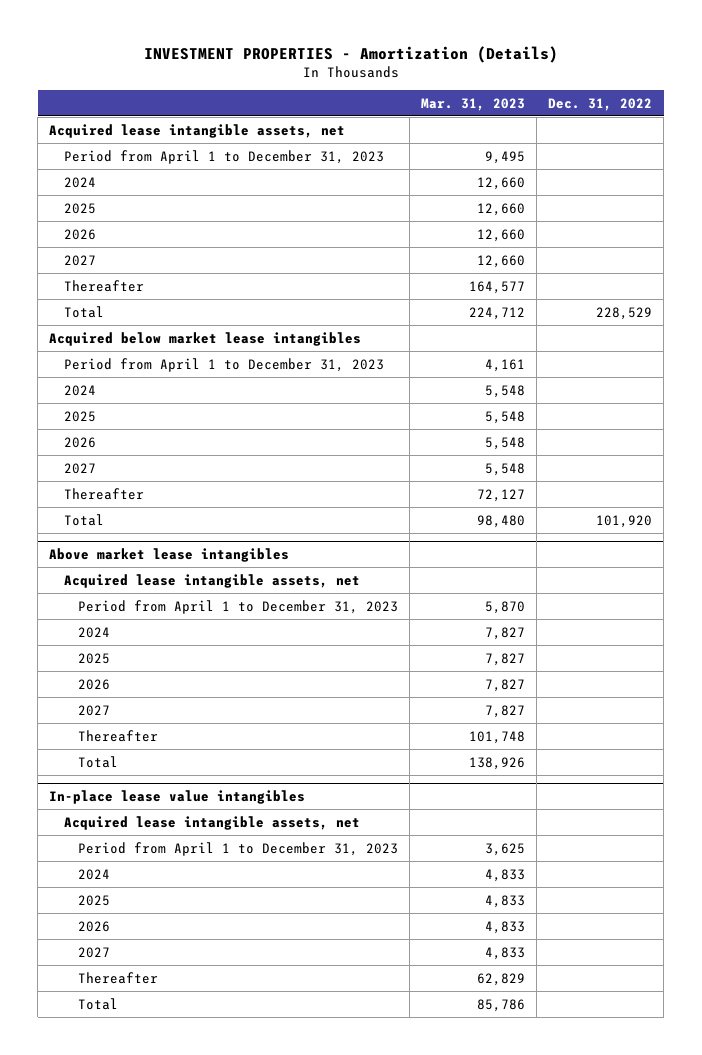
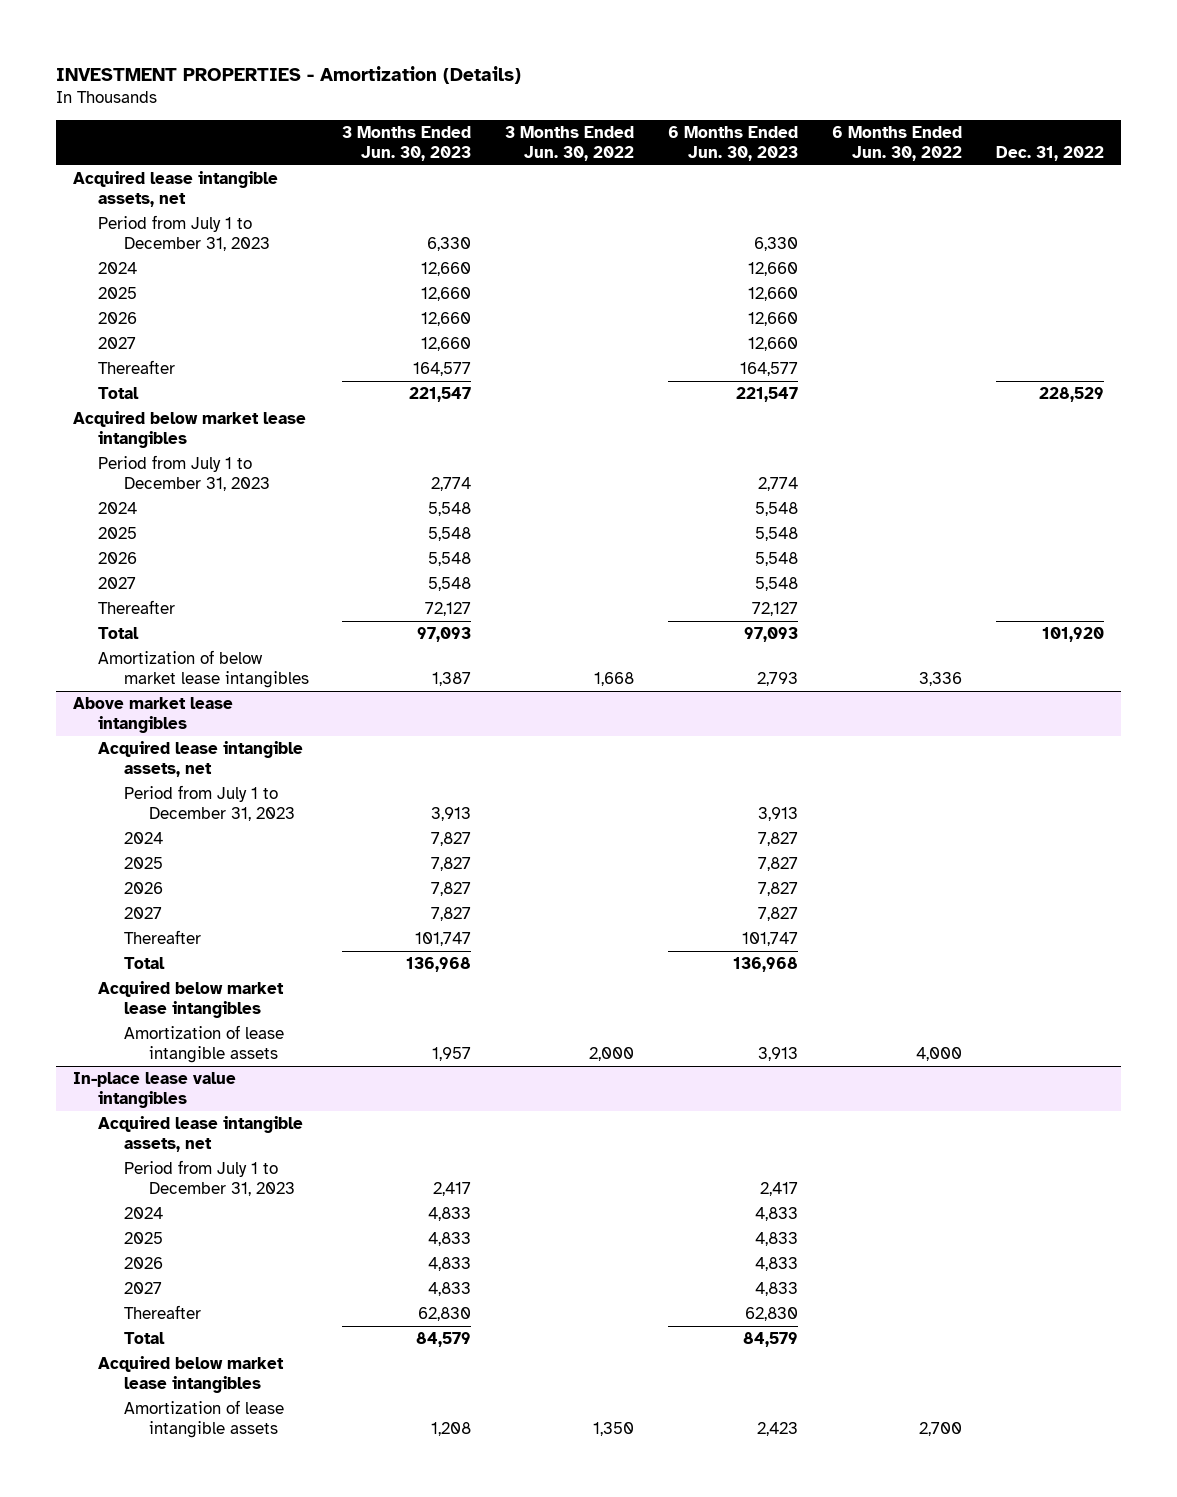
- | Mar. 31, 2023 | Dec. 31, 2022
+ | 3 Months Ended Jun. 30, 2023 | 3 Months Ended Jun. 30, 2022 | 6 Months Ended Jun. 30, 2023 | 6 Months Ended Jun. 30, 2022 | Dec. 31, 2022
- Period from April 1 to December 31, 2023 | 9,495 |
+ Period from July 1 to December 31, 2023 | 6,330 | | 6,330 | |
- Period from April 1 to December 31, 2023 | 4,161 |
+ Period from July 1 to December 31, 2023 | 2,774 | | 2,774 | |
+ Amortization of below market lease intangibles | 1,387 | 1,668 | 2,793 | 3,336 |
@ Above market lease intangibles
- Period from April 1 to December 31, 2023 | 5,870 |
+ Period from July 1 to December 31, 2023 | 3,913 | | 3,913 | |
+ Acquired below market lease intangibles
+ Amortization of lease intangible assets | 1,957 | 2,000 | 3,913 | 4,000 |
@ In-place lease value intangibles
- Period from April 1 to December 31, 2023 | 3,625 |
+ Period from July 1 to December 31, 2023 | 2,417 | | 2,417 | |
+ Acquired below market lease intangibles
+ Amortization of lease intangible assets | 1,208 | 1,350 | 2,423 | 2,700 |

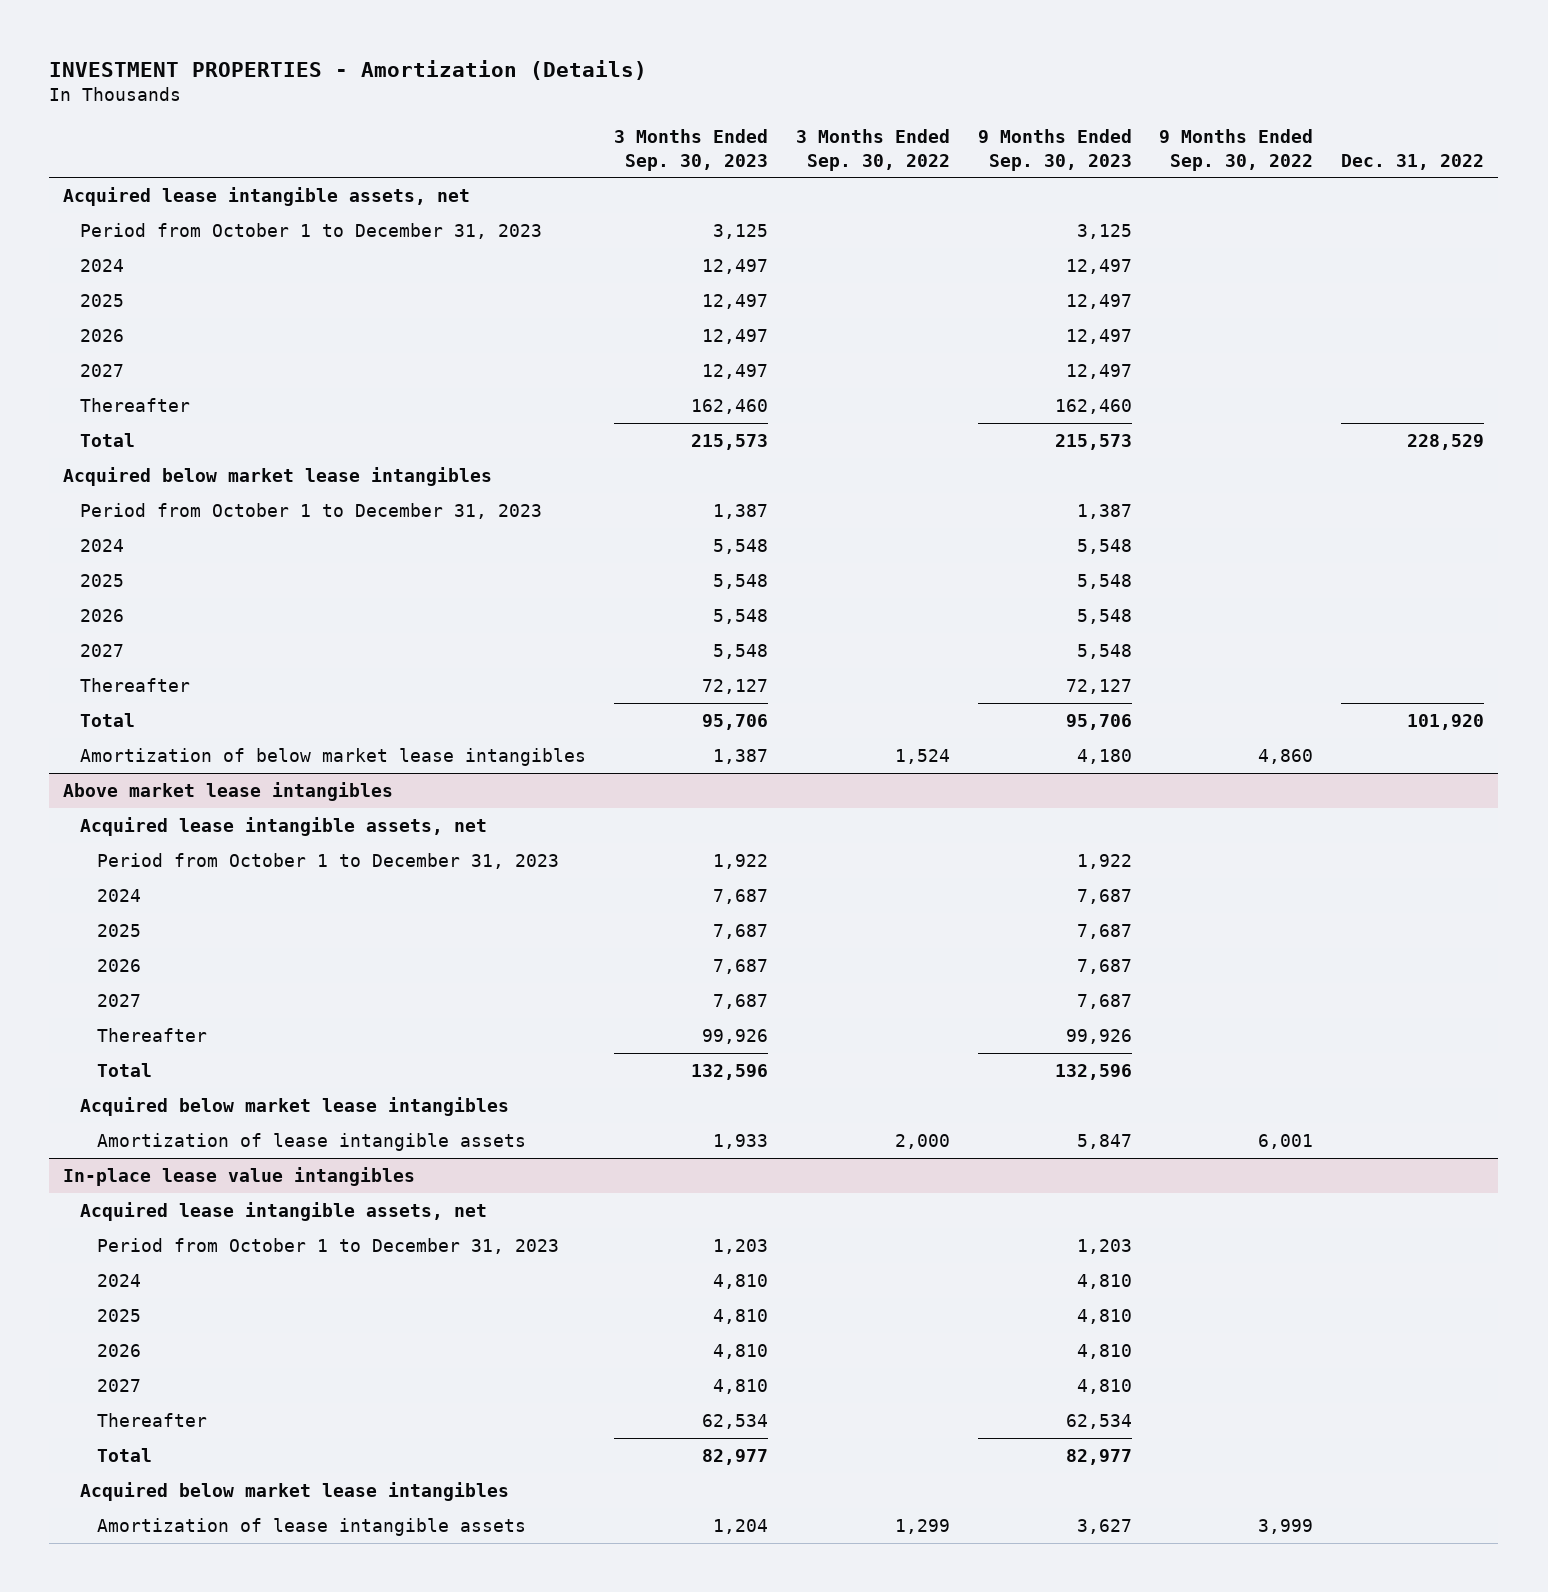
- | 3 Months Ended Jun. 30, 2023 | 3 Months Ended Jun. 30, 2022 | 6 Months Ended Jun. 30, 2023 | 6 Months Ended Jun. 30, 2022 | Dec. 31, 2022
+ | 3 Months Ended Sep. 30, 2023 | 3 Months Ended Sep. 30, 2022 | 9 Months Ended Sep. 30, 2023 | 9 Months Ended Sep. 30, 2022 | Dec. 31, 2022
- Period from July 1 to December 31, 2023 | 6,330 | | 6,330 | |
+ Period from October 1 to December 31, 2023 | 3,125 | | 3,125 | |
- Period from July 1 to December 31, 2023 | 2,774 | | 2,774 | |
+ Period from October 1 to December 31, 2023 | 1,387 | | 1,387 | |
@ Above market lease intangibles
- Period from July 1 to December 31, 2023 | 3,913 | | 3,913 | |
+ Period from October 1 to December 31, 2023 | 1,922 | | 1,922 | |
@ In-place lease value intangibles
- Period from July 1 to December 31, 2023 | 2,417 | | 2,417 | |
+ Period from October 1 to December 31, 2023 | 1,203 | | 1,203 | |

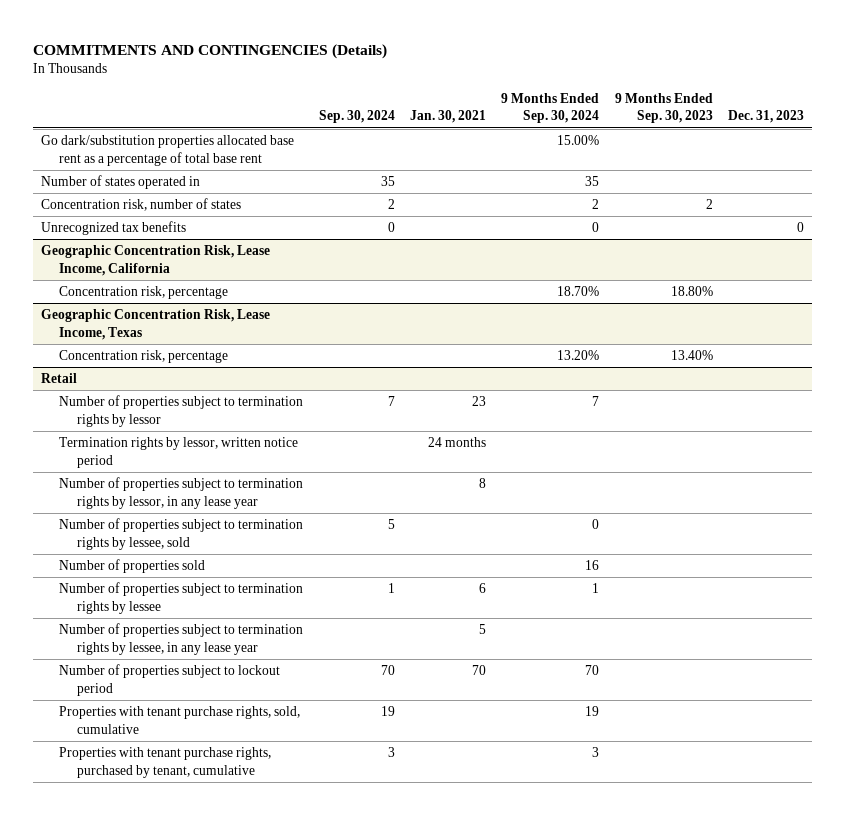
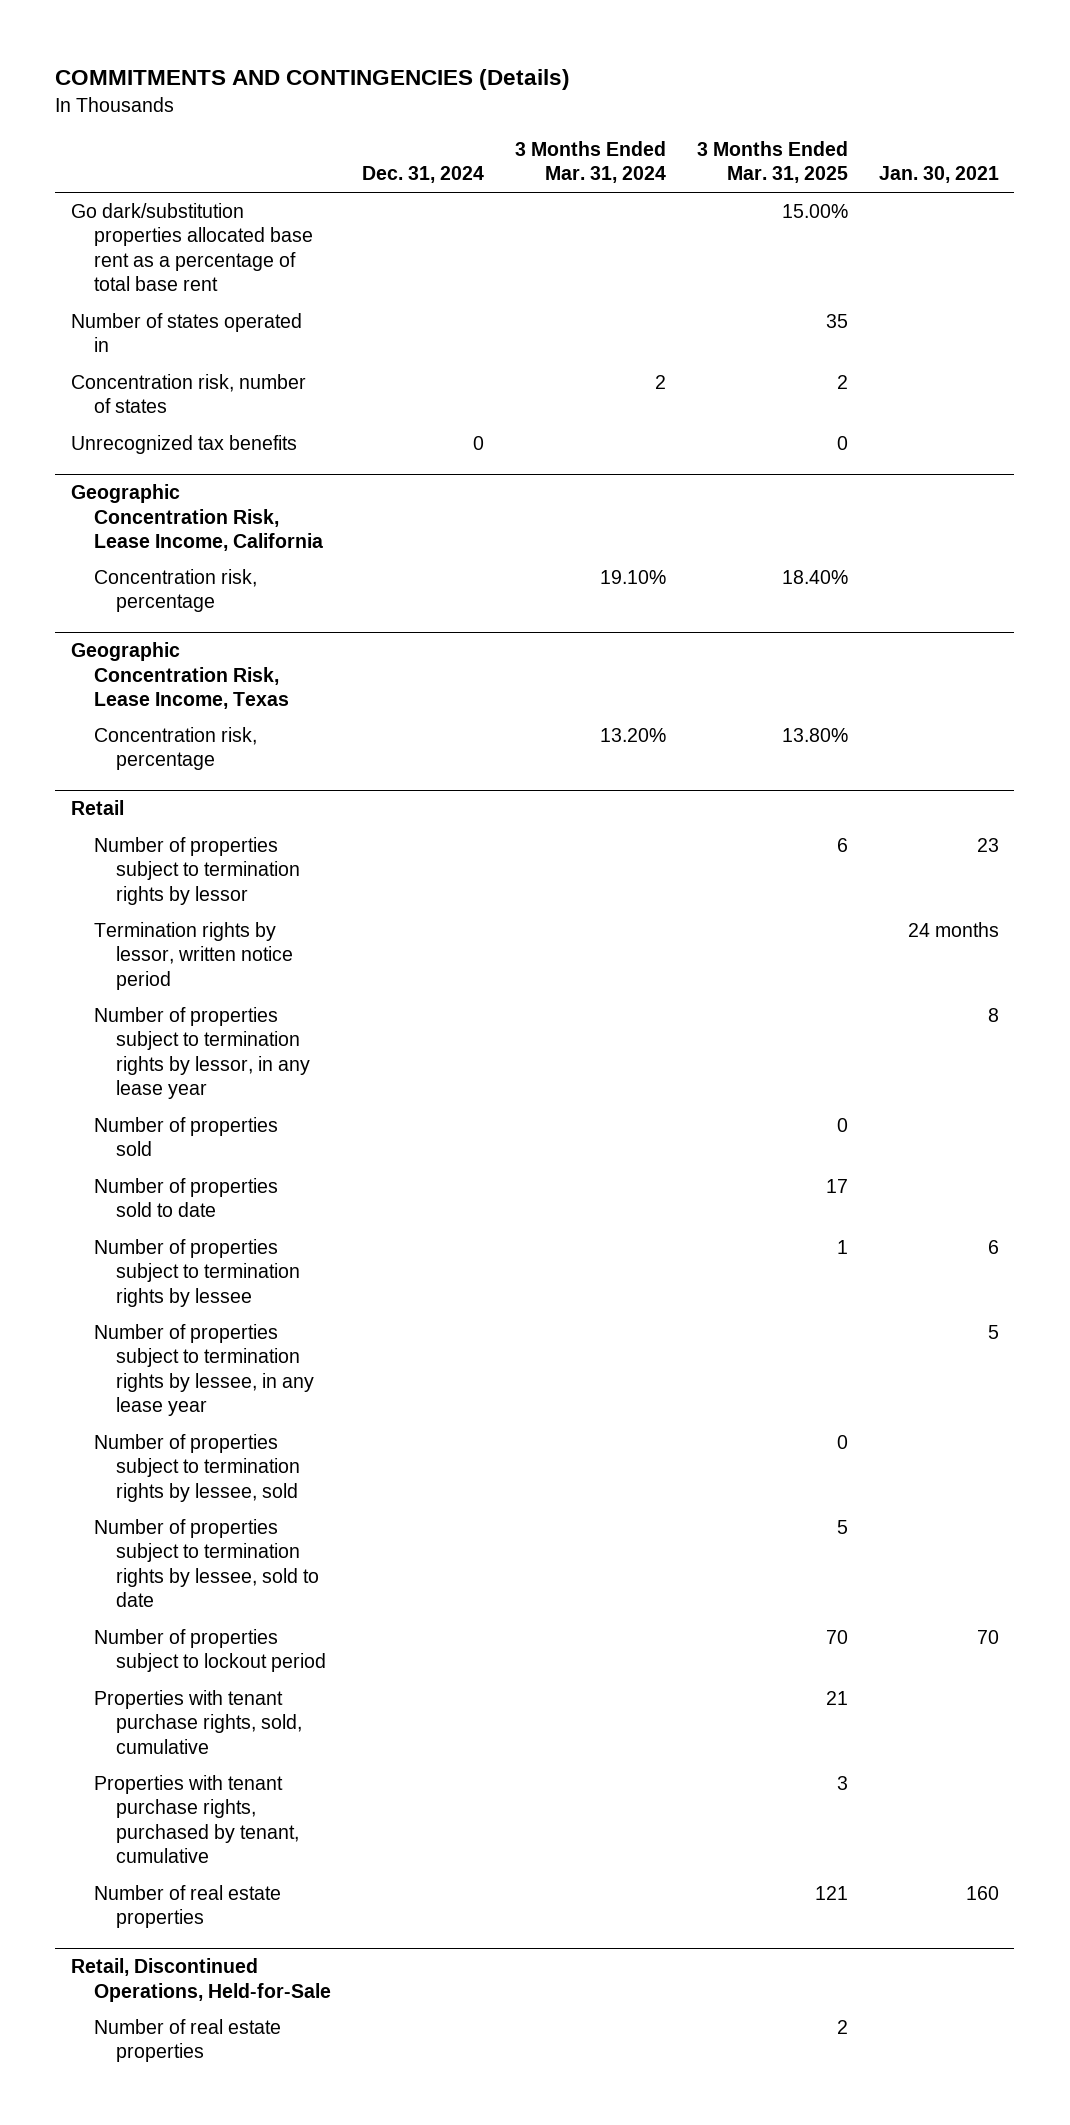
- | Sep. 30, 2024 | Jan. 30, 2021 | 9 Months Ended Sep. 30, 2024 | 9 Months Ended Sep. 30, 2023 | Dec. 31, 2023
+ | Dec. 31, 2024 | 3 Months Ended Mar. 31, 2024 | 3 Months Ended Mar. 31, 2025 | Jan. 30, 2021
@ Retail
+ Number of properties sold to date | | | 17 |
moved down: Number of properties subject to termination rights by lessee, sold | | | 0 |
+ Number of properties subject to termination rights by lessee, sold to date | | | 5 |
+ Number of real estate properties | | | 121 | 160
+ Retail, Discontinued Operations, Held-for-Sale
+ Number of real estate properties | | | 2 |

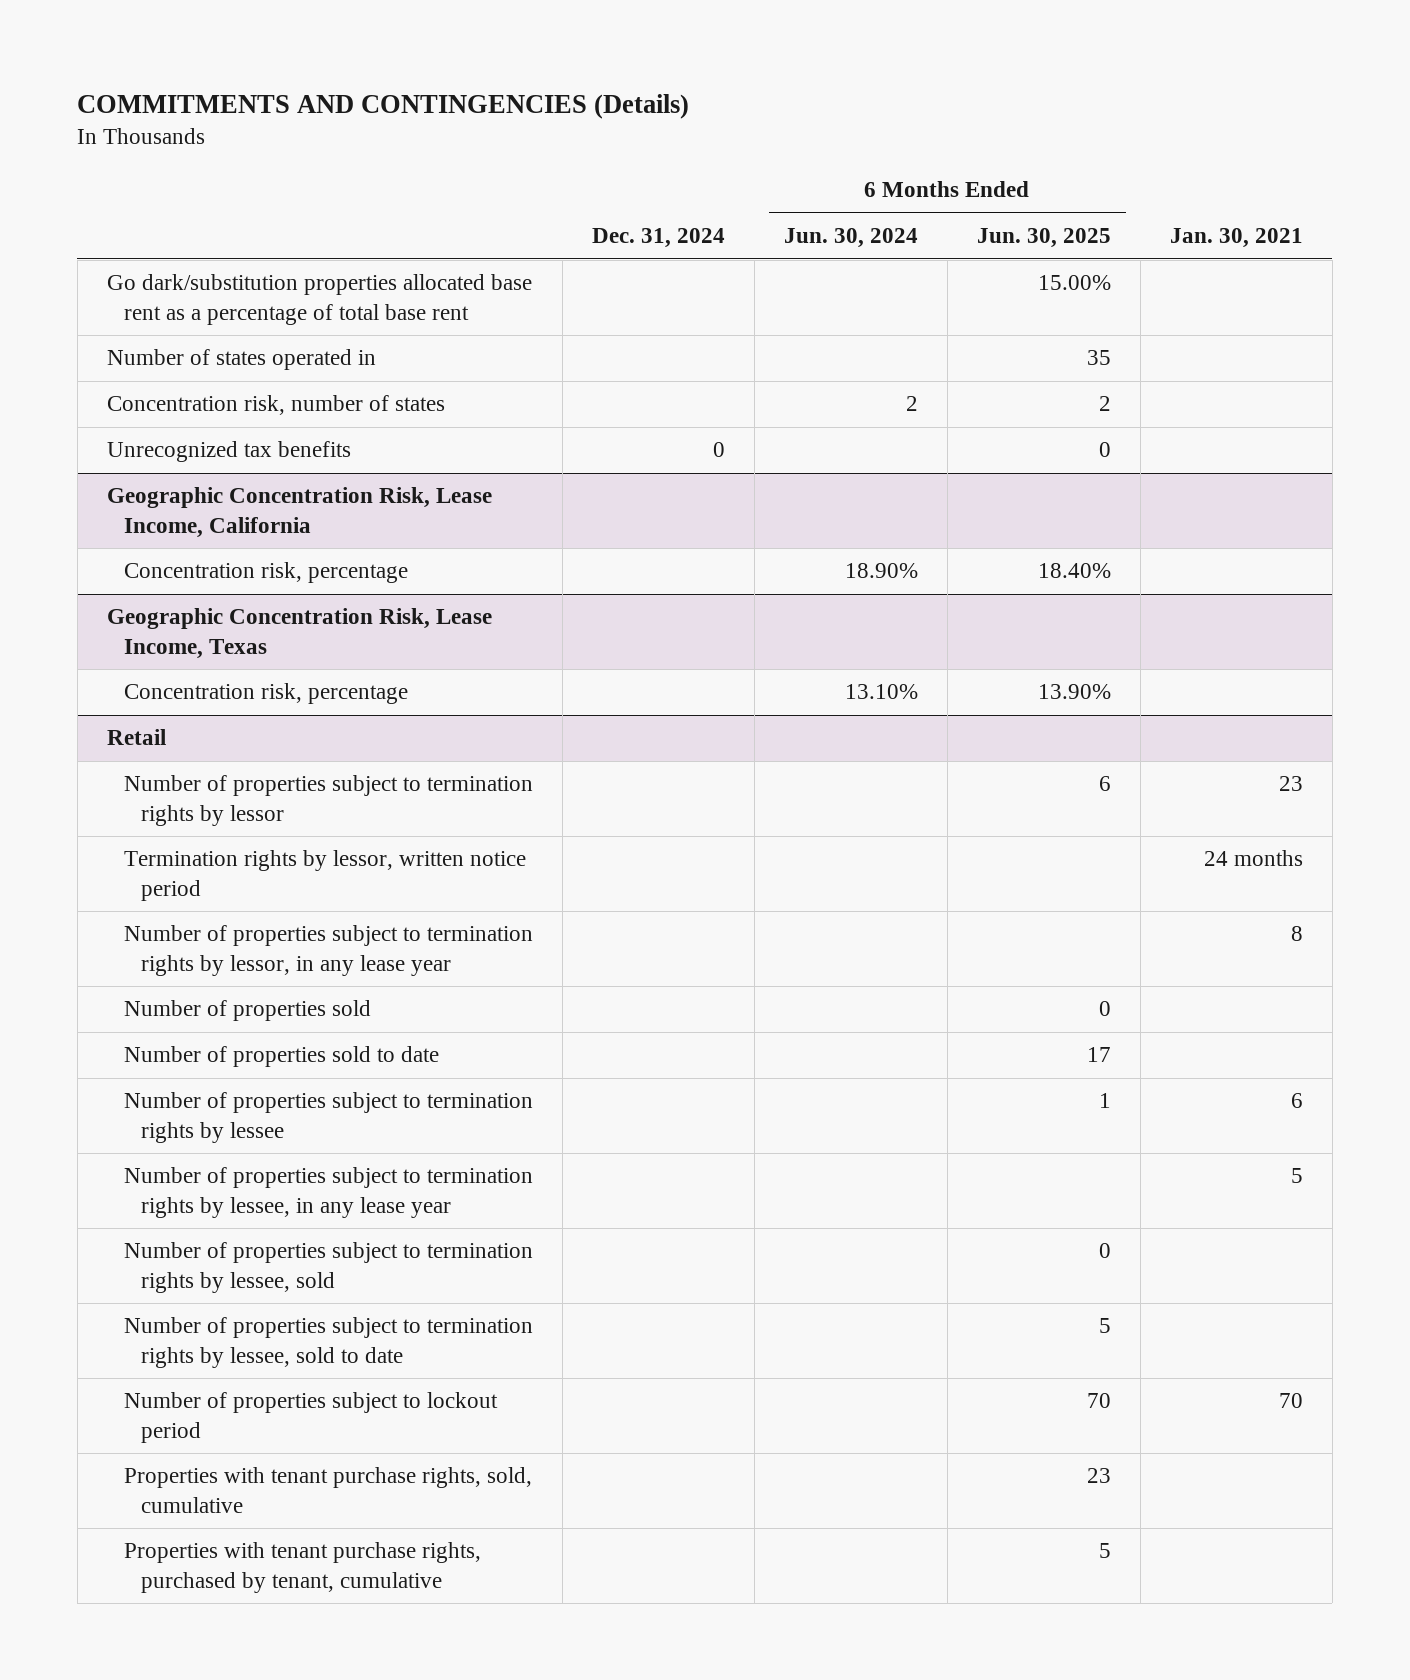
- | Dec. 31, 2024 | 3 Months Ended Mar. 31, 2024 | 3 Months Ended Mar. 31, 2025 | Jan. 30, 2021
+ | Dec. 31, 2024 | 6 Months Ended Jun. 30, 2024 | 6 Months Ended Jun. 30, 2025 | Jan. 30, 2021
@ Retail
- Number of real estate properties | | | 121 | 160
- Retail, Discontinued Operations, Held-for-Sale
- Number of real estate properties | | | 2 |

